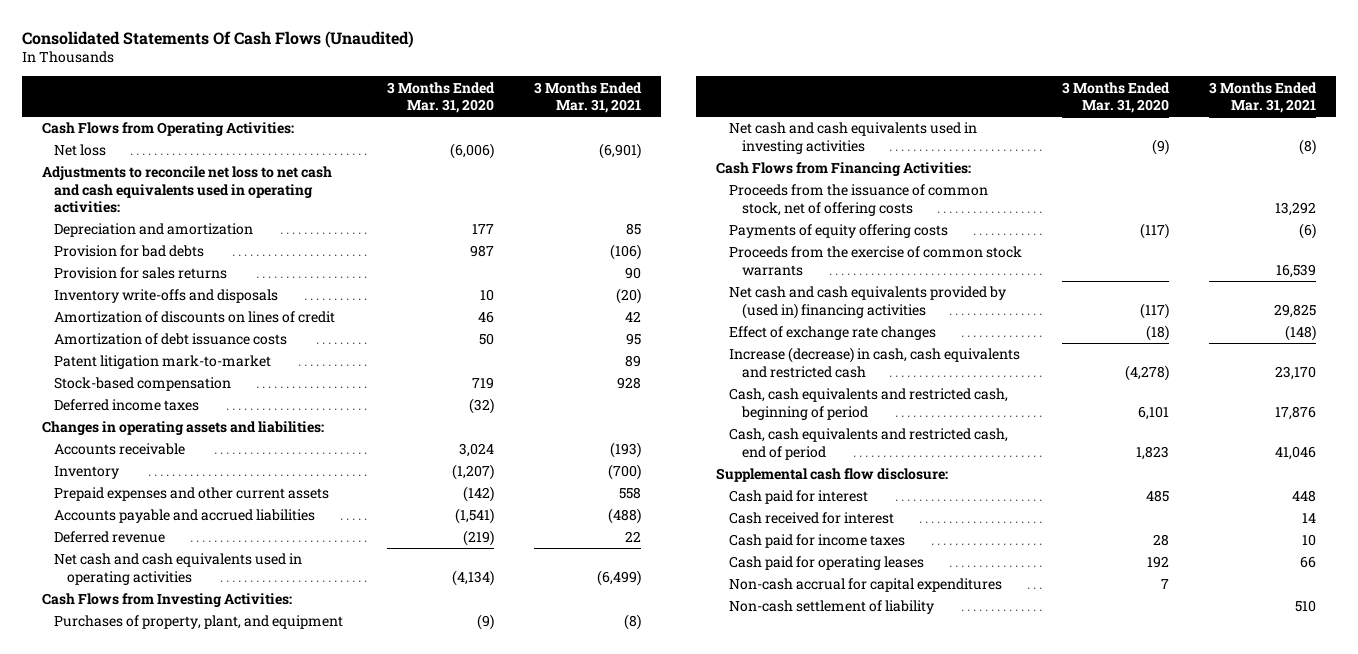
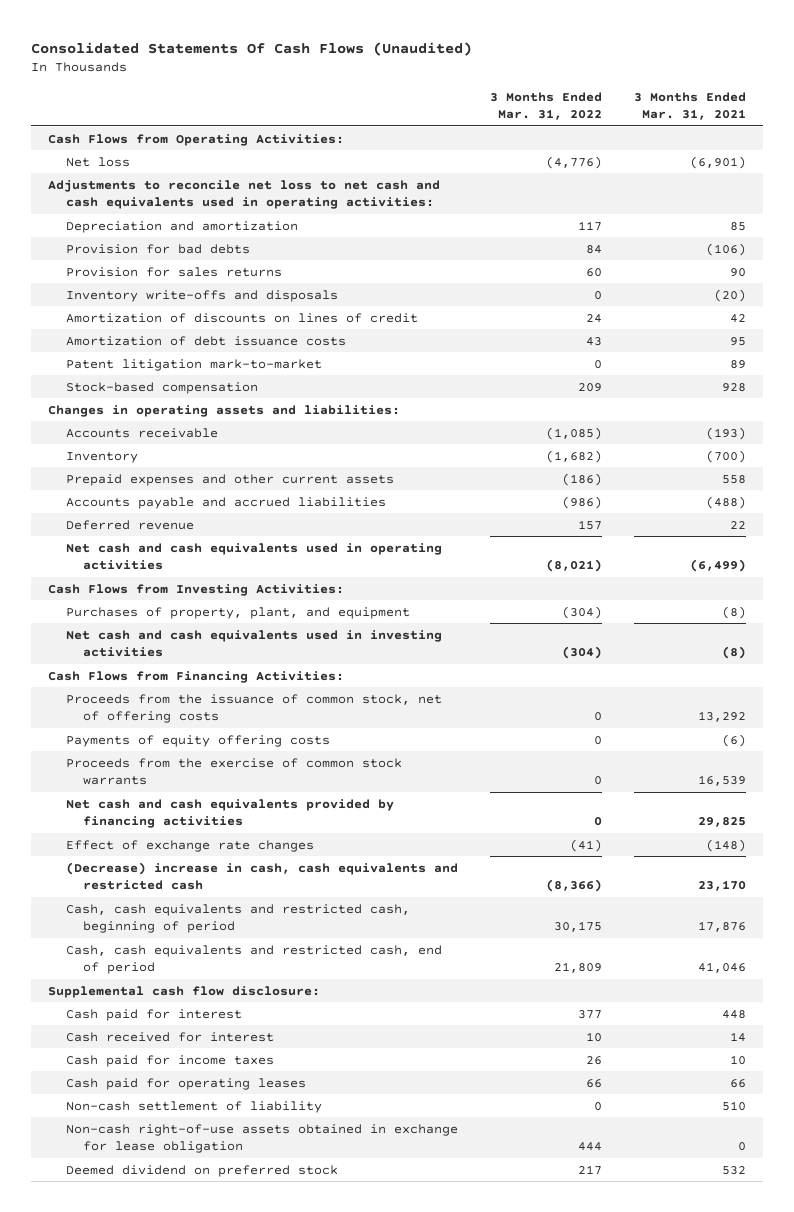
- | 3 Months Ended Mar. 31, 2020 | 3 Months Ended Mar. 31, 2021
+ | 3 Months Ended Mar. 31, 2022 | 3 Months Ended Mar. 31, 2021
- Deferred income taxes | (32) |
- Net cash and cash equivalents provided by (used in) financing activities | (117) | 29,825
+ Net cash and cash equivalents provided by financing activities | 0 | 29,825
- Increase (decrease) in cash, cash equivalents and restricted cash | (4,278) | 23,170
+ (Decrease) increase in cash, cash equivalents and restricted cash | (8,366) | 23,170
- Non-cash accrual for capital expenditures | 7 |
+ Non-cash right-of-use assets obtained in exchange for lease obligation | 444 | 0
+ Deemed dividend on preferred stock | 217 | 532

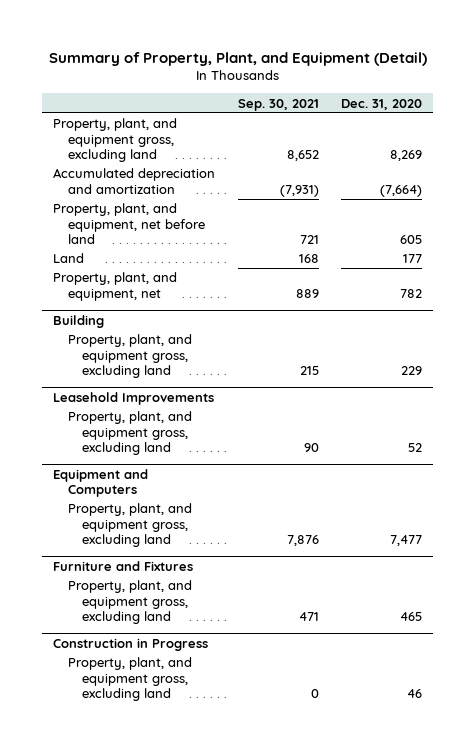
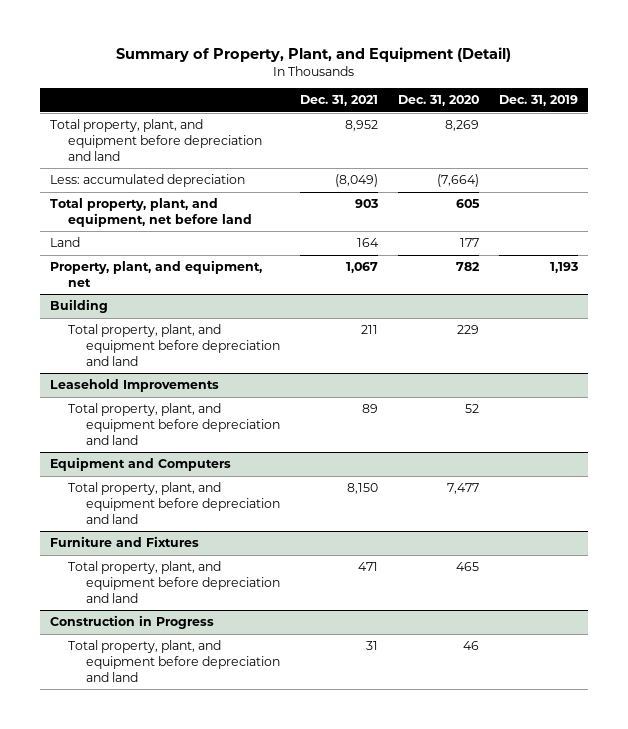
- | Sep. 30, 2021 | Dec. 31, 2020
+ | Dec. 31, 2021 | Dec. 31, 2020 | Dec. 31, 2019
- Property, plant, and equipment gross, excluding land | 8,652 | 8,269
- Accumulated depreciation and amortization | (7,931) | (7,664)
- Property, plant, and equipment, net before land | 721 | 605
+ Total property, plant, and equipment before depreciation and land | 8,952 | 8,269 |
+ Less: accumulated depreciation | (8,049) | (7,664) |
+ Total property, plant, and equipment, net before land | 903 | 605 |
@ Building
- Property, plant, and equipment gross, excluding land | 215 | 229
+ Total property, plant, and equipment before depreciation and land | 211 | 229 |
@ Leasehold Improvements
- Property, plant, and equipment gross, excluding land | 90 | 52
+ Total property, plant, and equipment before depreciation and land | 89 | 52 |
@ Equipment and Computers
- Property, plant, and equipment gross, excluding land | 7,876 | 7,477
+ Total property, plant, and equipment before depreciation and land | 8,150 | 7,477 |
@ Furniture and Fixtures
- Property, plant, and equipment gross, excluding land | 471 | 465
+ Total property, plant, and equipment before depreciation and land | 471 | 465 |
@ Construction in Progress
- Property, plant, and equipment gross, excluding land | 0 | 46
+ Total property, plant, and equipment before depreciation and land | 31 | 46 |

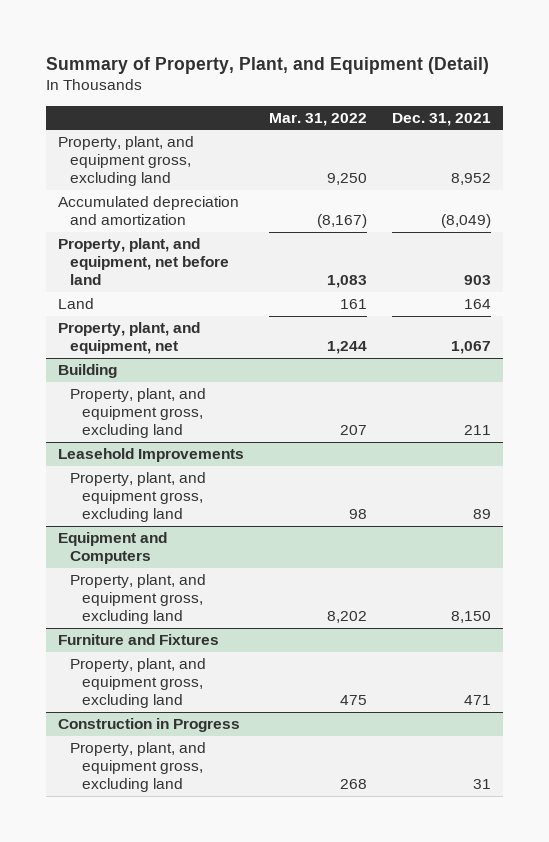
- | Dec. 31, 2021 | Dec. 31, 2020 | Dec. 31, 2019
+ | Mar. 31, 2022 | Dec. 31, 2021
- Total property, plant, and equipment before depreciation and land | 8,952 | 8,269 |
- Less: accumulated depreciation | (8,049) | (7,664) |
- Total property, plant, and equipment, net before land | 903 | 605 |
+ Property, plant, and equipment gross, excluding land | 9,250 | 8,952
+ Accumulated depreciation and amortization | (8,167) | (8,049)
+ Property, plant, and equipment, net before land | 1,083 | 903
@ Building
- Total property, plant, and equipment before depreciation and land | 211 | 229 |
+ Property, plant, and equipment gross, excluding land | 207 | 211
@ Leasehold Improvements
- Total property, plant, and equipment before depreciation and land | 89 | 52 |
+ Property, plant, and equipment gross, excluding land | 98 | 89
@ Equipment and Computers
- Total property, plant, and equipment before depreciation and land | 8,150 | 7,477 |
+ Property, plant, and equipment gross, excluding land | 8,202 | 8,150
@ Furniture and Fixtures
- Total property, plant, and equipment before depreciation and land | 471 | 465 |
+ Property, plant, and equipment gross, excluding land | 475 | 471
@ Construction in Progress
- Total property, plant, and equipment before depreciation and land | 31 | 46 |
+ Property, plant, and equipment gross, excluding land | 268 | 31

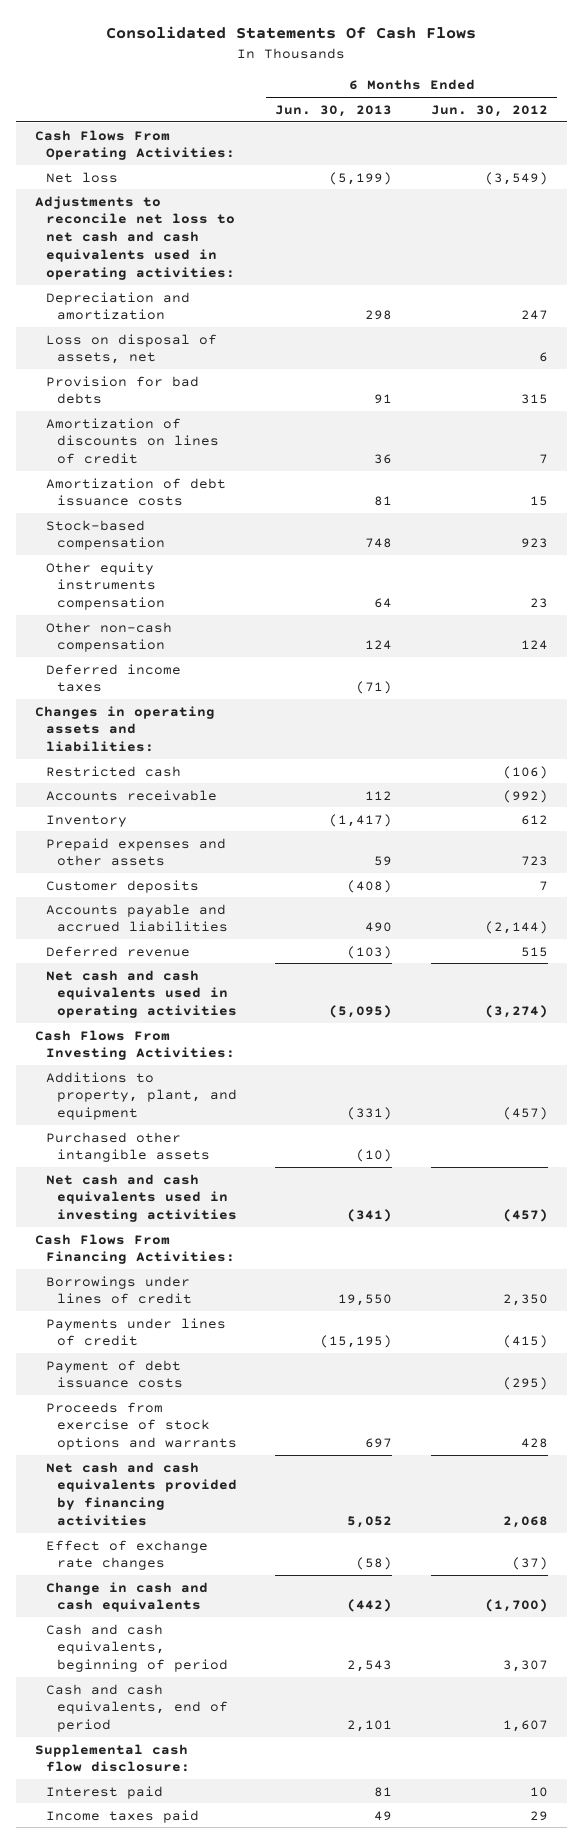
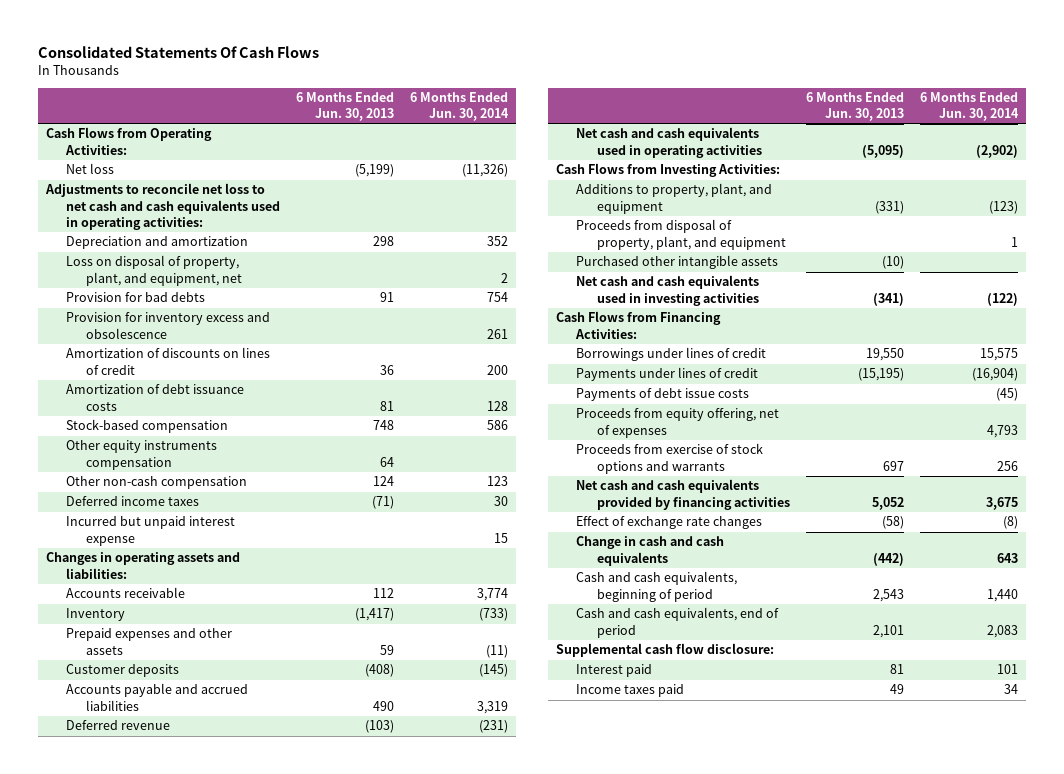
- | 6 Months Ended Jun. 30, 2013 | 6 Months Ended Jun. 30, 2012
+ | 6 Months Ended Jun. 30, 2013 | 6 Months Ended Jun. 30, 2014
- Cash Flows From Operating Activities:
+ Cash Flows from Operating Activities:
- Loss on disposal of assets, net | | 6
+ Loss on disposal of property, plant, and equipment, net | | 2
+ Provision for inventory excess and obsolescence | | 261
+ Incurred but unpaid interest expense | | 15
- Restricted cash | | (106)
- Cash Flows From Investing Activities:
+ Cash Flows from Investing Activities:
+ Proceeds from disposal of property, plant, and equipment | | 1
- Cash Flows From Financing Activities:
+ Cash Flows from Financing Activities:
- Payment of debt issuance costs | | (295)
+ Payments of debt issue costs | | (45)
+ Proceeds from equity offering, net of expenses | | 4,793

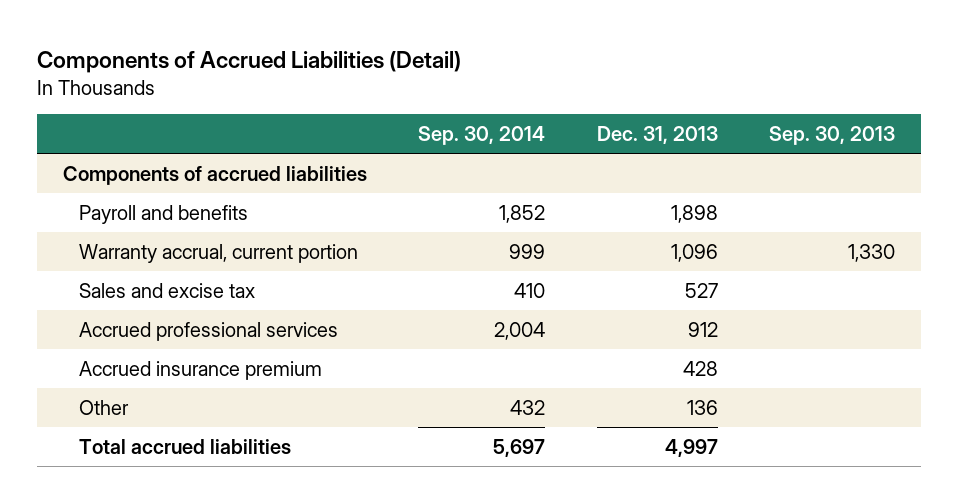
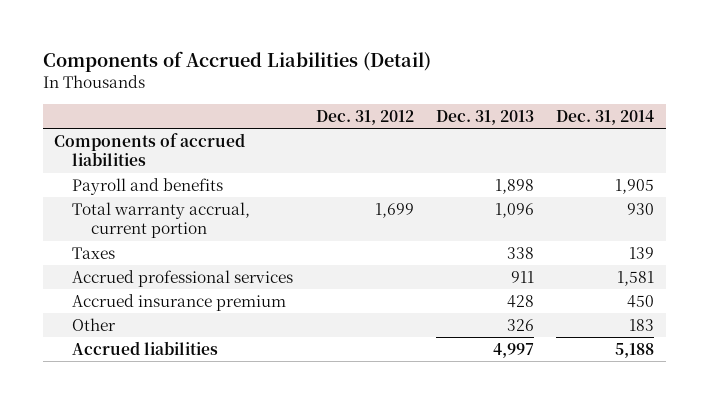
- | Sep. 30, 2014 | Dec. 31, 2013 | Sep. 30, 2013
+ | Dec. 31, 2012 | Dec. 31, 2013 | Dec. 31, 2014
- Warranty accrual, current portion | 999 | 1,096 | 1,330
- Sales and excise tax | 410 | 527 |
- Accrued professional services | 2,004 | 912 |
+ Total warranty accrual, current portion | 1,699 | 1,096 | 930
+ Taxes | | 338 | 139
+ Accrued professional services | | 911 | 1,581
- Other | 432 | 136 |
- Total accrued liabilities | 5,697 | 4,997 |
+ Other | | 326 | 183
+ Accrued liabilities | | 4,997 | 5,188

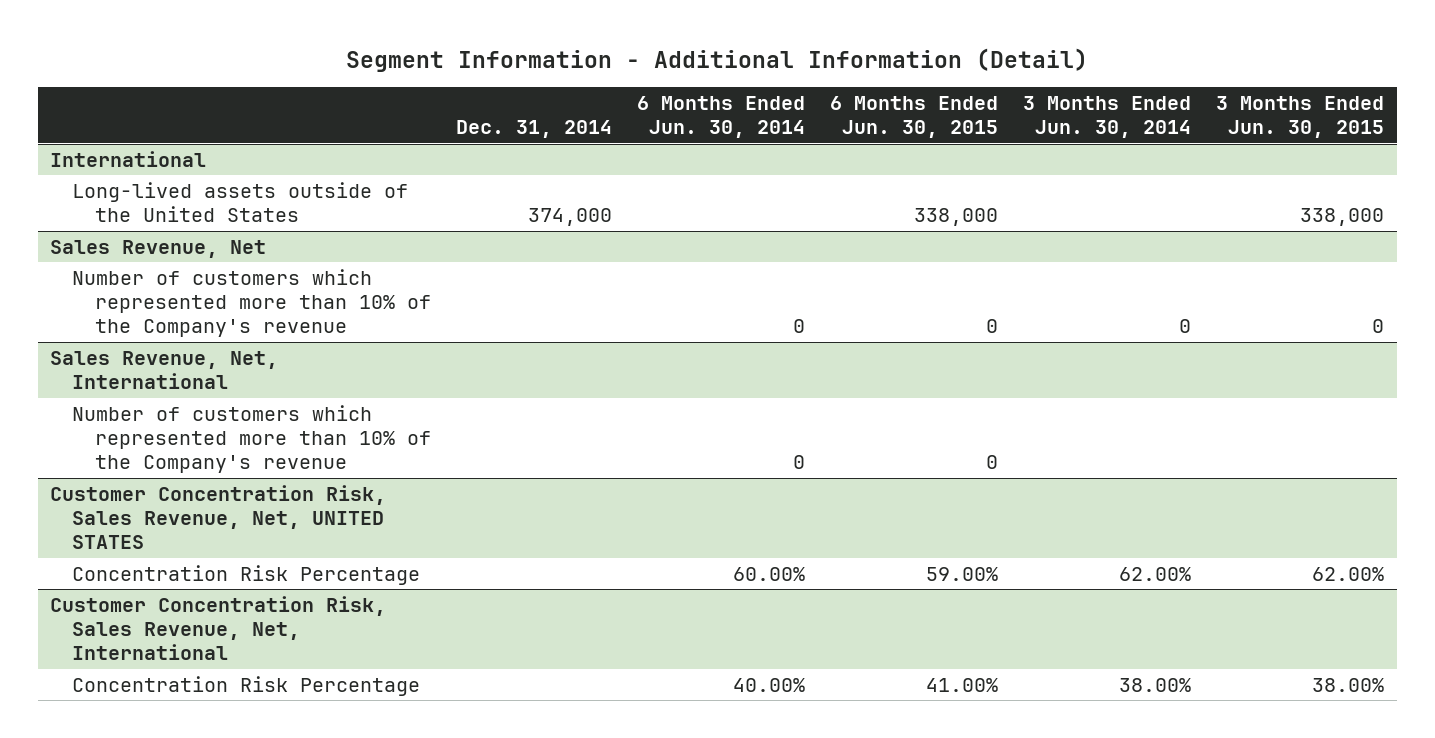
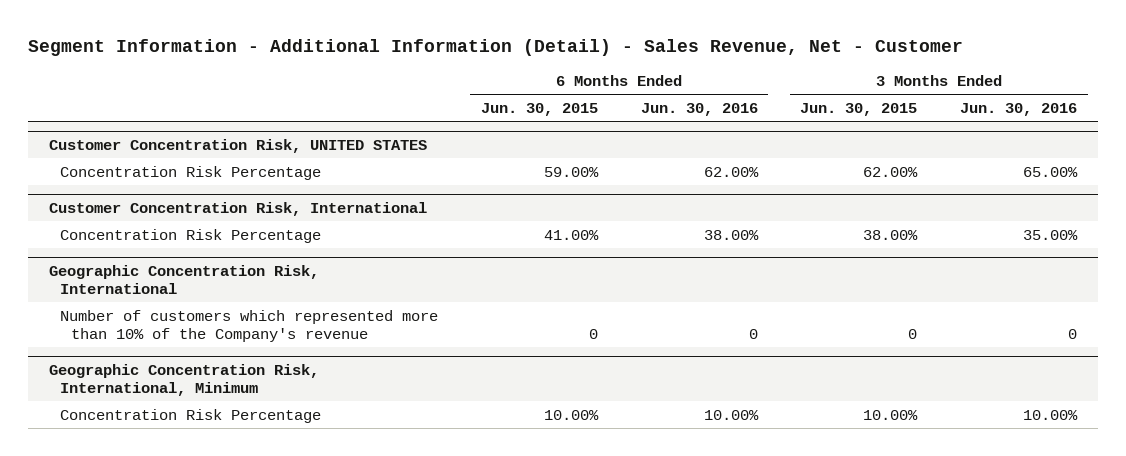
- Segment Information - Additional Information (Detail)
+ Segment Information - Additional Information (Detail) - Sales Revenue, Net - Customer
- | Dec. 31, 2014 | 6 Months Ended Jun. 30, 2014 | 6 Months Ended Jun. 30, 2015 | 3 Months Ended Jun. 30, 2014 | 3 Months Ended Jun. 30, 2015
+ | 6 Months Ended Jun. 30, 2015 | 6 Months Ended Jun. 30, 2016 | 3 Months Ended Jun. 30, 2015 | 3 Months Ended Jun. 30, 2016
- International
- Long-lived assets outside of the United States | 374,000 | | 338,000 | | 338,000
- Sales Revenue, Net
- Number of customers which represented more than 10% of the Company's revenue | | 0 | 0 | 0 | 0
- Sales Revenue, Net, International
- Number of customers which represented more than 10% of the Company's revenue | | 0 | 0 | |
- Customer Concentration Risk, Sales Revenue, Net, UNITED STATES
+ Customer Concentration Risk, UNITED STATES
- Customer Concentration Risk, Sales Revenue, Net, International
+ Customer Concentration Risk, International
+ Geographic Concentration Risk, International
+ Number of customers which represented more than 10% of the Company's revenue | 0 | 0 | 0 | 0
+ Geographic Concentration Risk, International, Minimum
+ Concentration Risk Percentage | 10.00% | 10.00% | 10.00% | 10.00%

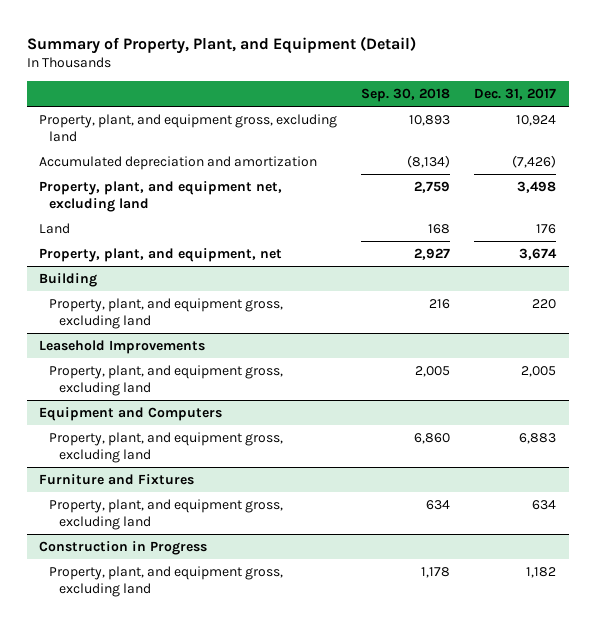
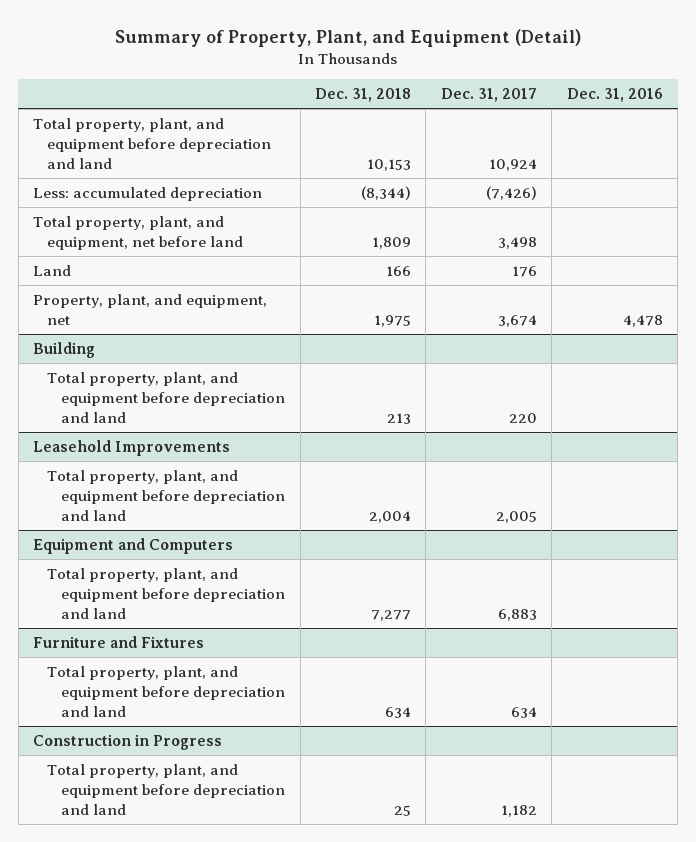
- | Sep. 30, 2018 | Dec. 31, 2017
+ | Dec. 31, 2018 | Dec. 31, 2017 | Dec. 31, 2016
- Property, plant, and equipment gross, excluding land | 10,893 | 10,924
- Accumulated depreciation and amortization | (8,134) | (7,426)
- Property, plant, and equipment net, excluding land | 2,759 | 3,498
+ Total property, plant, and equipment before depreciation and land | 10,153 | 10,924 |
+ Less: accumulated depreciation | (8,344) | (7,426) |
+ Total property, plant, and equipment, net before land | 1,809 | 3,498 |
@ Building
- Property, plant, and equipment gross, excluding land | 216 | 220
+ Total property, plant, and equipment before depreciation and land | 213 | 220 |
@ Leasehold Improvements
- Property, plant, and equipment gross, excluding land | 2,005 | 2,005
+ Total property, plant, and equipment before depreciation and land | 2,004 | 2,005 |
@ Equipment and Computers
- Property, plant, and equipment gross, excluding land | 6,860 | 6,883
+ Total property, plant, and equipment before depreciation and land | 7,277 | 6,883 |
@ Furniture and Fixtures
- Property, plant, and equipment gross, excluding land | 634 | 634
+ Total property, plant, and equipment before depreciation and land | 634 | 634 |
@ Construction in Progress
- Property, plant, and equipment gross, excluding land | 1,178 | 1,182
+ Total property, plant, and equipment before depreciation and land | 25 | 1,182 |

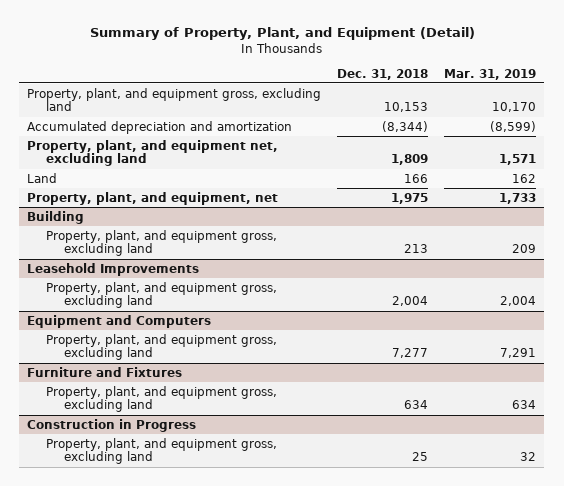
- | Dec. 31, 2018 | Dec. 31, 2017 | Dec. 31, 2016
+ | Dec. 31, 2018 | Mar. 31, 2019
- Total property, plant, and equipment before depreciation and land | 10,153 | 10,924 |
- Less: accumulated depreciation | (8,344) | (7,426) |
- Total property, plant, and equipment, net before land | 1,809 | 3,498 |
+ Property, plant, and equipment gross, excluding land | 10,153 | 10,170
+ Accumulated depreciation and amortization | (8,344) | (8,599)
+ Property, plant, and equipment net, excluding land | 1,809 | 1,571
@ Building
- Total property, plant, and equipment before depreciation and land | 213 | 220 |
+ Property, plant, and equipment gross, excluding land | 213 | 209
@ Leasehold Improvements
- Total property, plant, and equipment before depreciation and land | 2,004 | 2,005 |
+ Property, plant, and equipment gross, excluding land | 2,004 | 2,004
@ Equipment and Computers
- Total property, plant, and equipment before depreciation and land | 7,277 | 6,883 |
+ Property, plant, and equipment gross, excluding land | 7,277 | 7,291
@ Furniture and Fixtures
- Total property, plant, and equipment before depreciation and land | 634 | 634 |
+ Property, plant, and equipment gross, excluding land | 634 | 634
@ Construction in Progress
- Total property, plant, and equipment before depreciation and land | 25 | 1,182 |
+ Property, plant, and equipment gross, excluding land | 25 | 32

